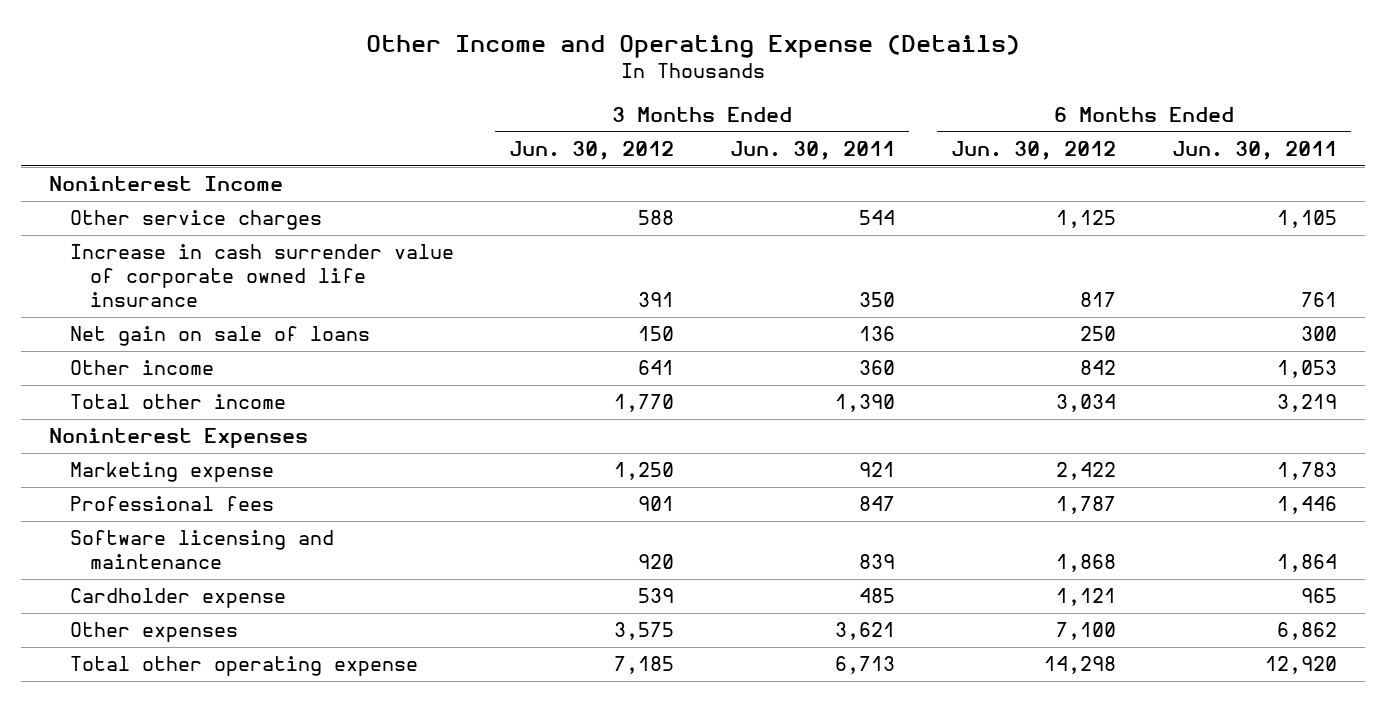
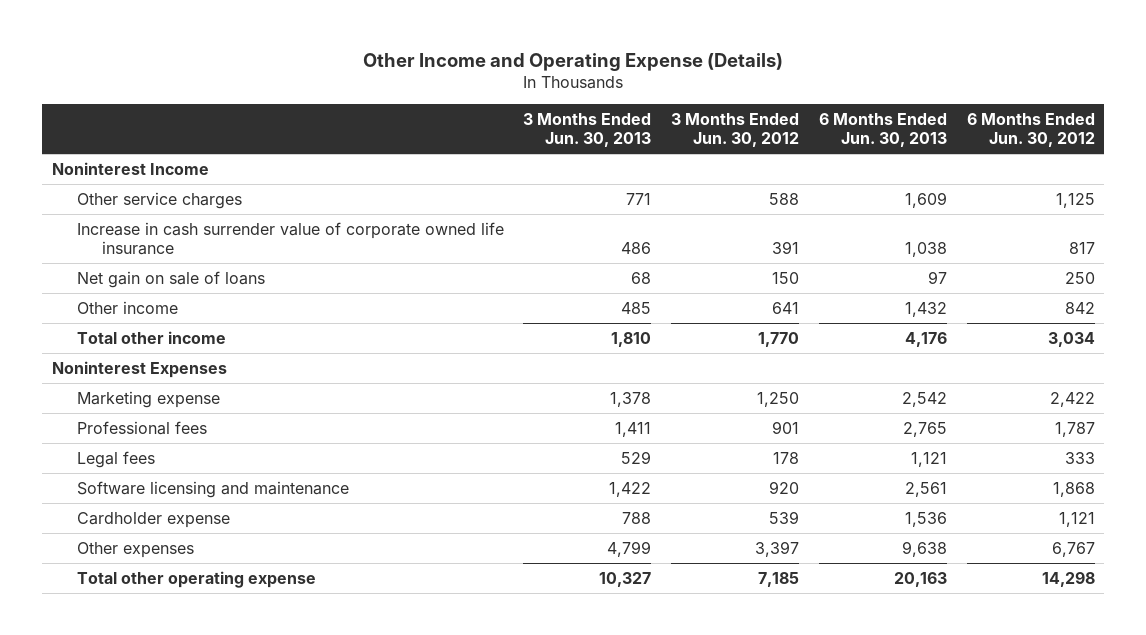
- | 3 Months Ended Jun. 30, 2012 | 3 Months Ended Jun. 30, 2011 | 6 Months Ended Jun. 30, 2012 | 6 Months Ended Jun. 30, 2011
+ | 3 Months Ended Jun. 30, 2013 | 3 Months Ended Jun. 30, 2012 | 6 Months Ended Jun. 30, 2013 | 6 Months Ended Jun. 30, 2012
+ Legal fees | 529 | 178 | 1,121 | 333
- Other expenses | 3,575 | 3,621 | 7,100 | 6,862
+ Other expenses | 4,799 | 3,397 | 9,638 | 6,767

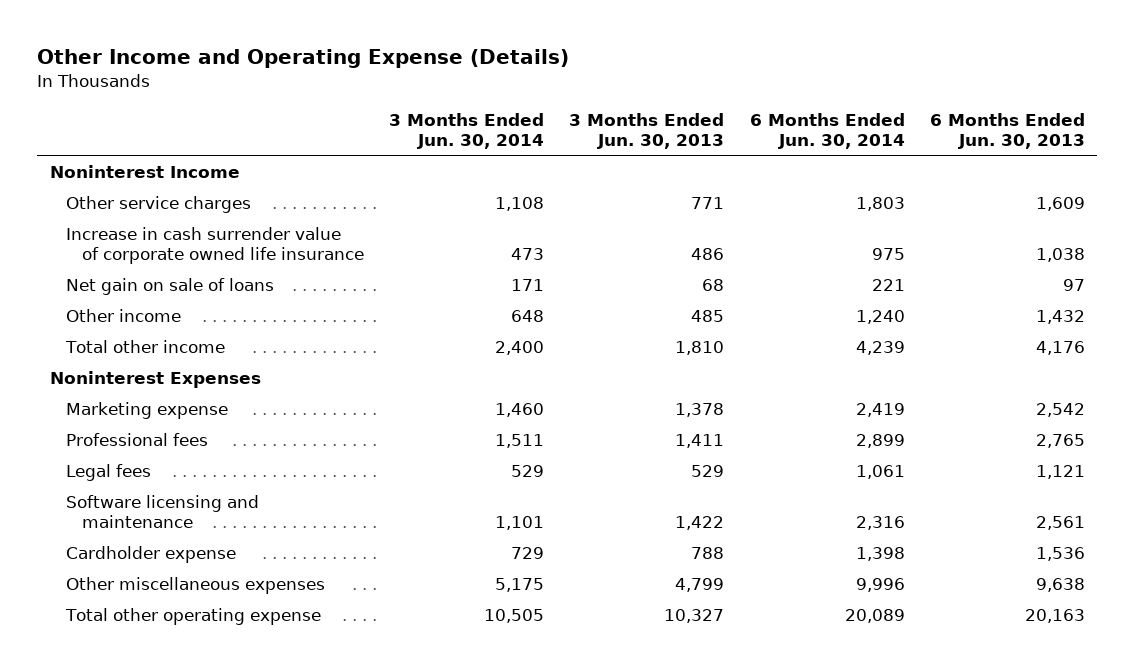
- | 3 Months Ended Jun. 30, 2013 | 3 Months Ended Jun. 30, 2012 | 6 Months Ended Jun. 30, 2013 | 6 Months Ended Jun. 30, 2012
+ | 3 Months Ended Jun. 30, 2014 | 3 Months Ended Jun. 30, 2013 | 6 Months Ended Jun. 30, 2014 | 6 Months Ended Jun. 30, 2013
- Other expenses | 4,799 | 3,397 | 9,638 | 6,767
+ Other miscellaneous expenses | 5,175 | 4,799 | 9,996 | 9,638

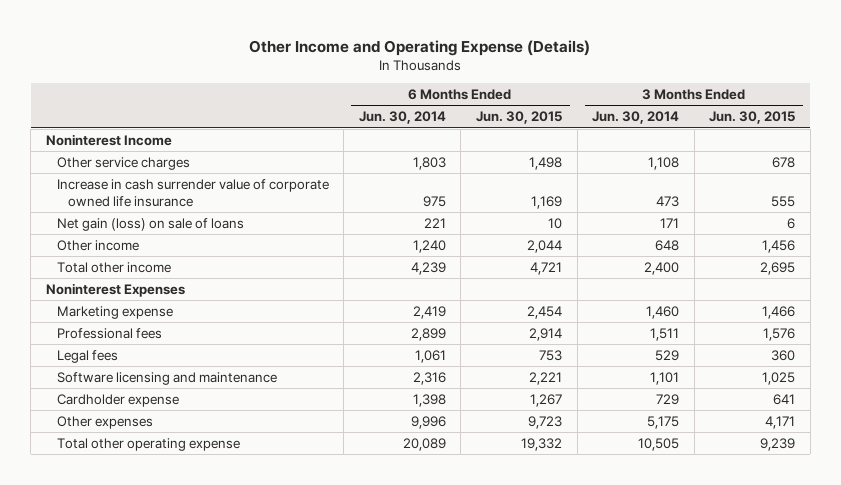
- | 3 Months Ended Jun. 30, 2014 | 3 Months Ended Jun. 30, 2013 | 6 Months Ended Jun. 30, 2014 | 6 Months Ended Jun. 30, 2013
+ | 6 Months Ended Jun. 30, 2014 | 6 Months Ended Jun. 30, 2015 | 3 Months Ended Jun. 30, 2014 | 3 Months Ended Jun. 30, 2015
- Net gain on sale of loans | 171 | 68 | 221 | 97
+ Net gain (loss) on sale of loans | 221 | 10 | 171 | 6
- Other miscellaneous expenses | 5,175 | 4,799 | 9,996 | 9,638
+ Other expenses | 9,996 | 9,723 | 5,175 | 4,171

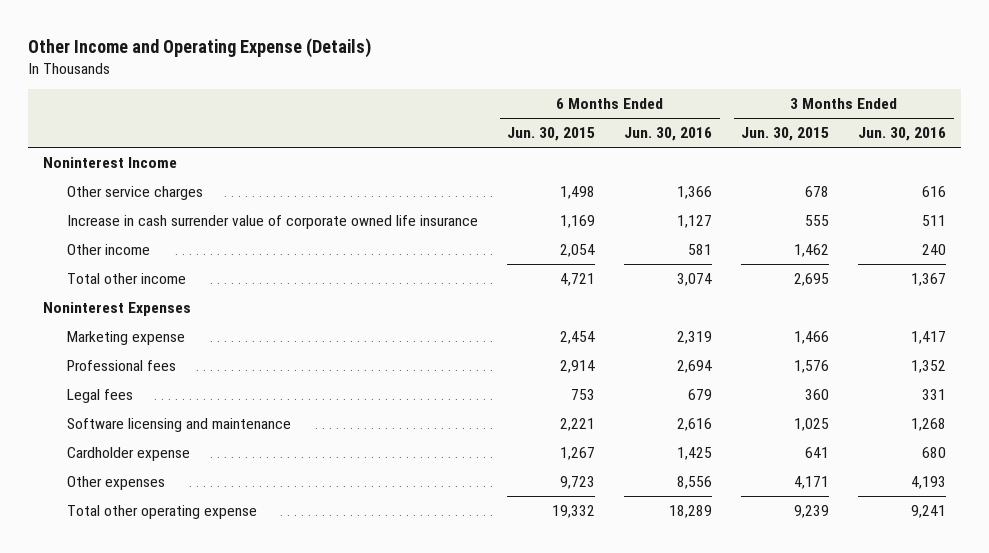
- | 6 Months Ended Jun. 30, 2014 | 6 Months Ended Jun. 30, 2015 | 3 Months Ended Jun. 30, 2014 | 3 Months Ended Jun. 30, 2015
+ | 6 Months Ended Jun. 30, 2015 | 6 Months Ended Jun. 30, 2016 | 3 Months Ended Jun. 30, 2015 | 3 Months Ended Jun. 30, 2016
- Net gain (loss) on sale of loans | 221 | 10 | 171 | 6
- Other income | 1,240 | 2,044 | 648 | 1,456
+ Other income | 2,054 | 581 | 1,462 | 240

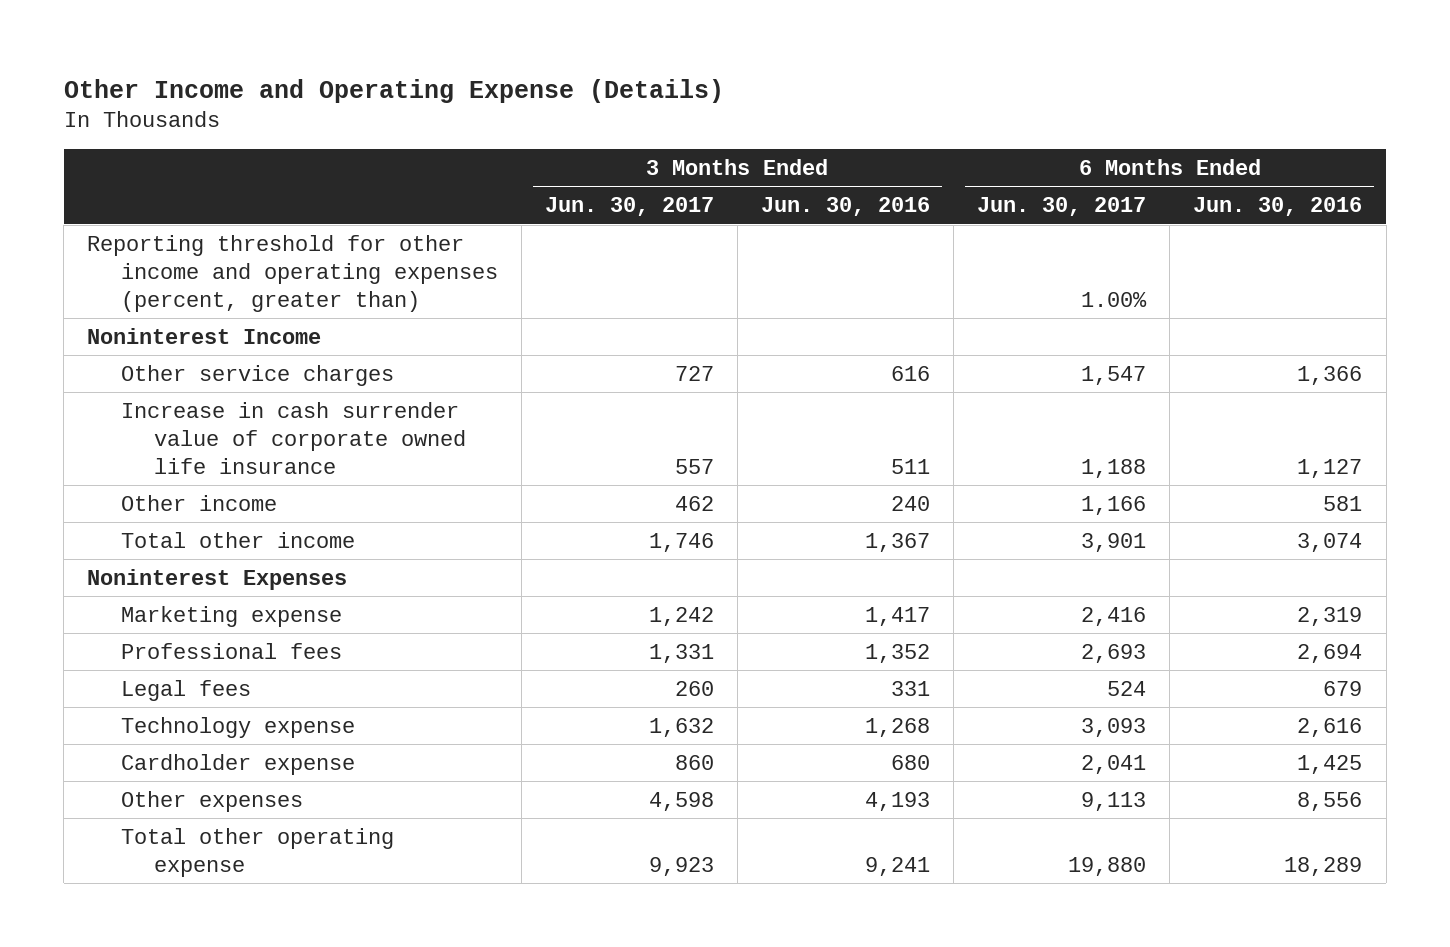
- | 6 Months Ended Jun. 30, 2015 | 6 Months Ended Jun. 30, 2016 | 3 Months Ended Jun. 30, 2015 | 3 Months Ended Jun. 30, 2016
+ | 3 Months Ended Jun. 30, 2017 | 3 Months Ended Jun. 30, 2016 | 6 Months Ended Jun. 30, 2017 | 6 Months Ended Jun. 30, 2016
+ Reporting threshold for other income and operating expenses (percent, greater than) | | | 1.00% |
- Software licensing and maintenance | 2,221 | 2,616 | 1,025 | 1,268
+ Technology expense | 1,632 | 1,268 | 3,093 | 2,616

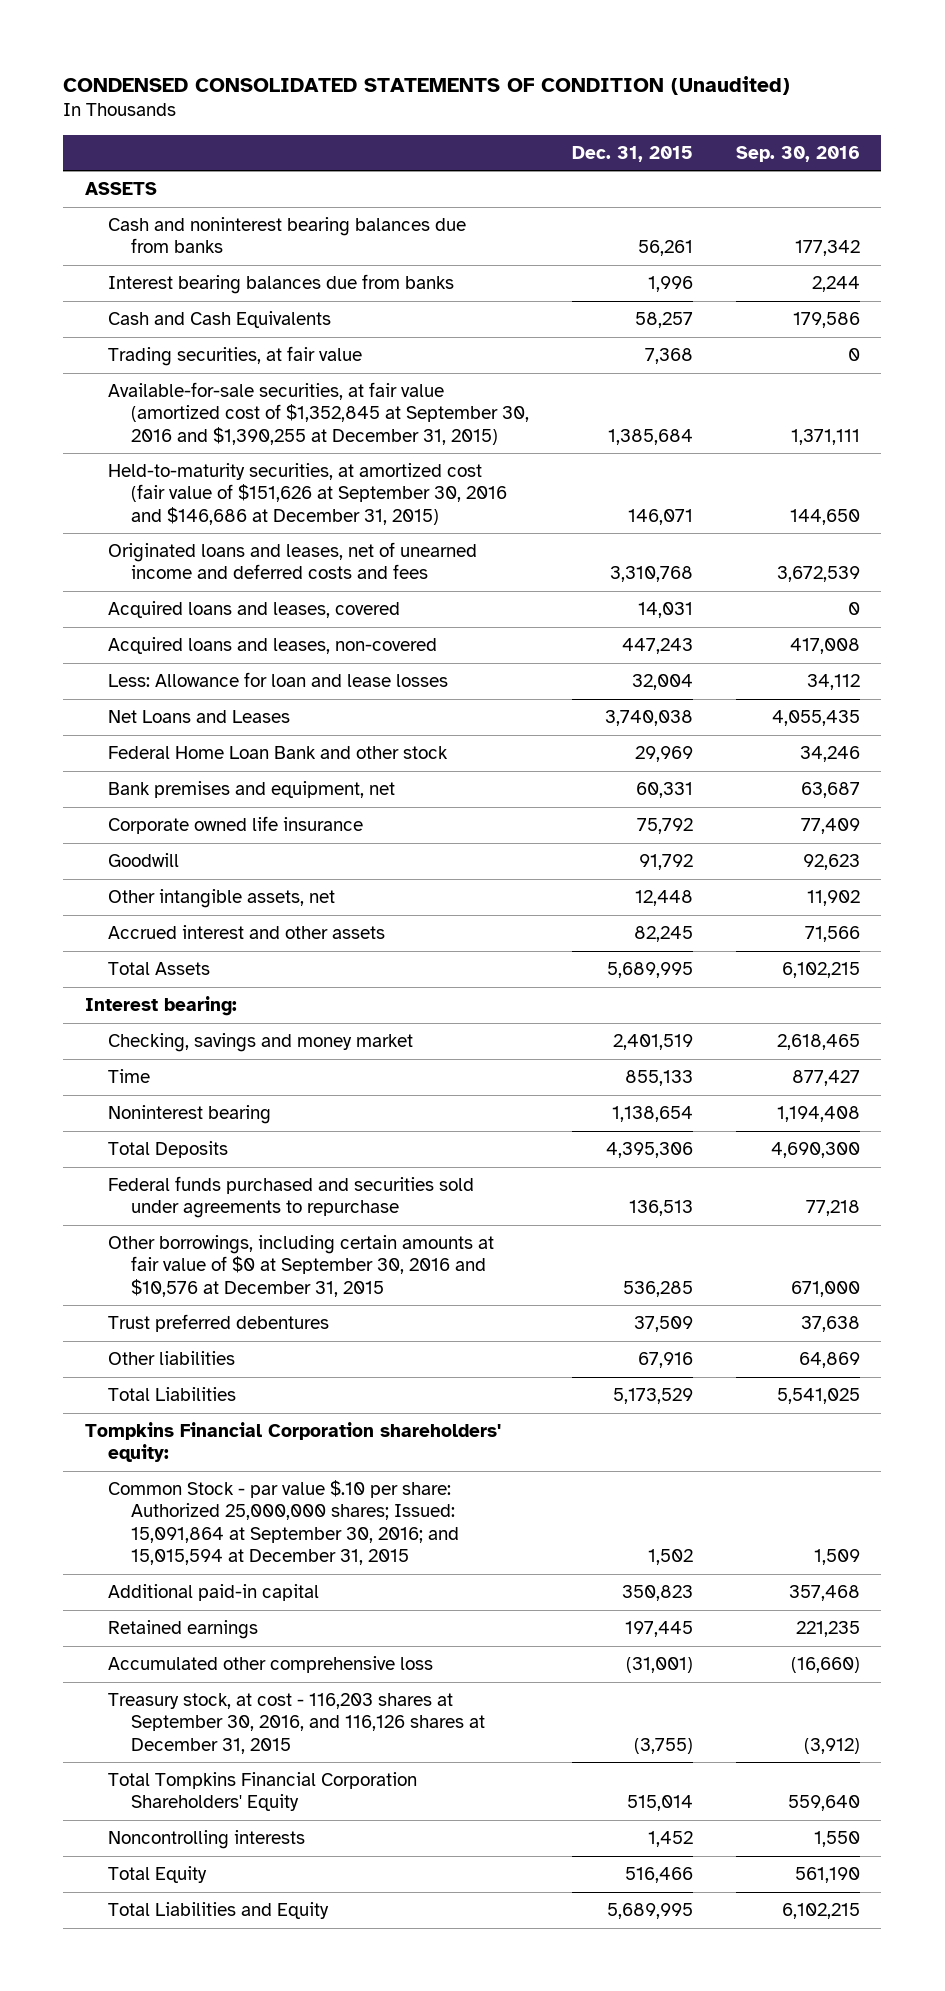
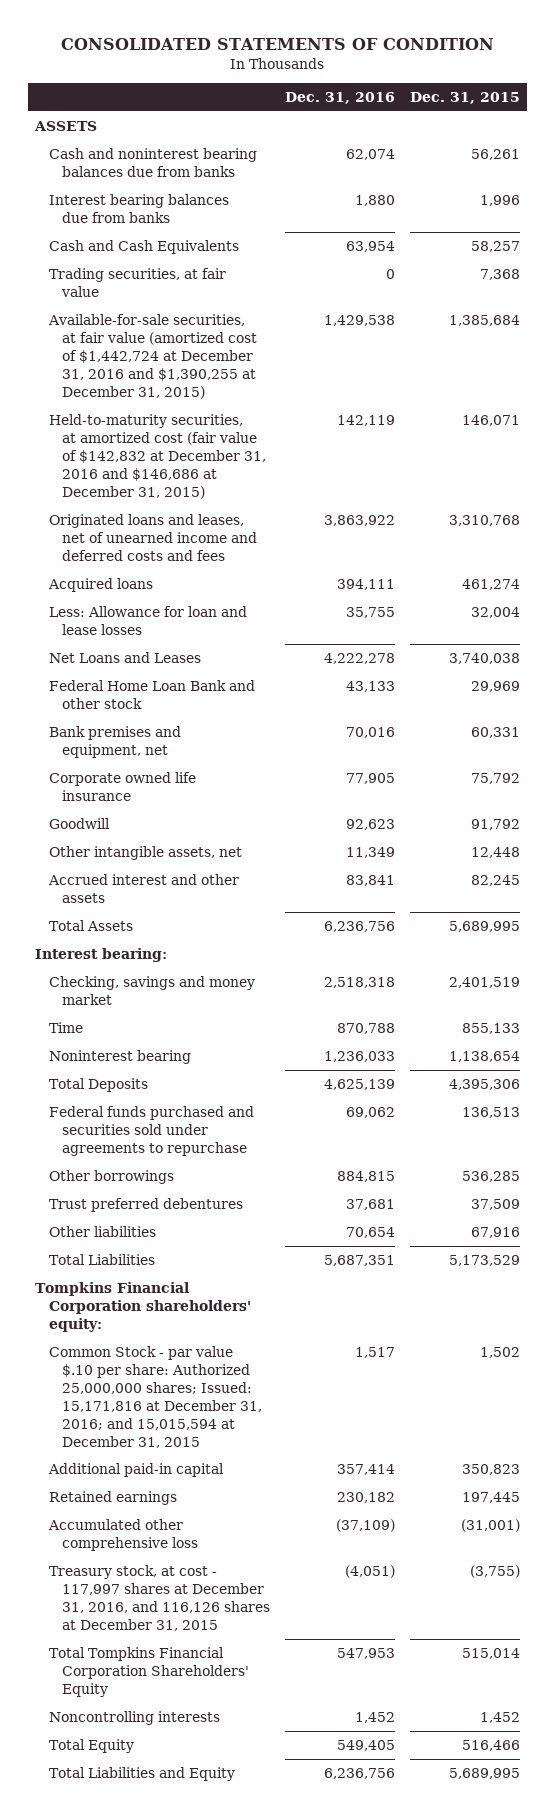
- CONDENSED CONSOLIDATED STATEMENTS OF CONDITION (Unaudited)
+ CONSOLIDATED STATEMENTS OF CONDITION
- | Dec. 31, 2015 | Sep. 30, 2016
+ | Dec. 31, 2016 | Dec. 31, 2015
- Available-for-sale securities, at fair value (amortized cost of $1,352,845 at September 30, 2016 and $1,390,255 at December 31, 2015) | 1,385,684 | 1,371,111
- Held-to-maturity securities, at amortized cost (fair value of $151,626 at September 30, 2016 and $146,686 at December 31, 2015) | 146,071 | 144,650
+ Available-for-sale securities, at fair value (amortized cost of $1,442,724 at December 31, 2016 and $1,390,255 at December 31, 2015) | 1,429,538 | 1,385,684
+ Held-to-maturity securities, at amortized cost (fair value of $142,832 at December 31, 2016 and $146,686 at December 31, 2015) | 142,119 | 146,071
- Acquired loans and leases, covered | 14,031 | 0
- Acquired loans and leases, non-covered | 447,243 | 417,008
+ Acquired loans | 394,111 | 461,274
- Other borrowings, including certain amounts at fair value of $0 at September 30, 2016 and $10,576 at December 31, 2015 | 536,285 | 671,000
+ Other borrowings | 884,815 | 536,285
- Common Stock - par value $.10 per share: Authorized 25,000,000 shares; Issued: 15,091,864 at September 30, 2016; and 15,015,594 at December 31, 2015 | 1,502 | 1,509
+ Common Stock - par value $.10 per share: Authorized 25,000,000 shares; Issued: 15,171,816 at December 31, 2016; and 15,015,594 at December 31, 2015 | 1,517 | 1,502
- Treasury stock, at cost - 116,203 shares at September 30, 2016, and 116,126 shares at December 31, 2015 | (3,755) | (3,912)
+ Treasury stock, at cost - 117,997 shares at December 31, 2016, and 116,126 shares at December 31, 2015 | (4,051) | (3,755)

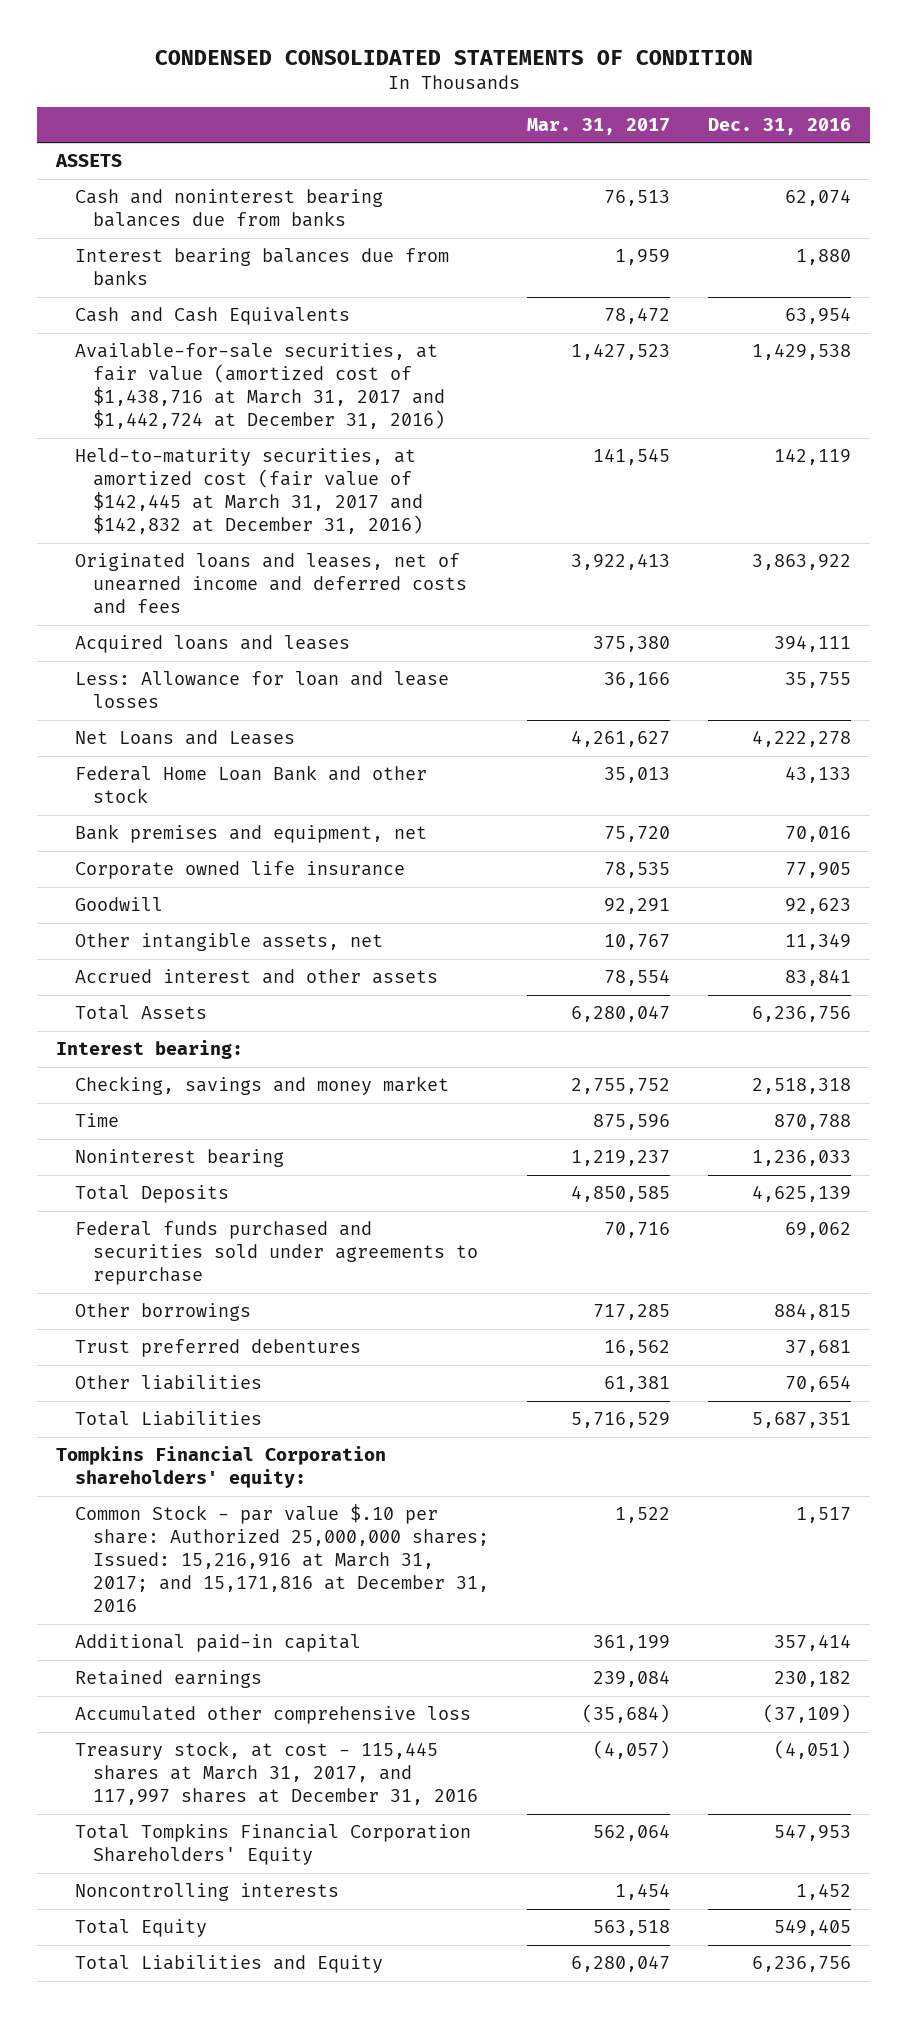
- CONSOLIDATED STATEMENTS OF CONDITION
+ CONDENSED CONSOLIDATED STATEMENTS OF CONDITION
- | Dec. 31, 2016 | Dec. 31, 2015
+ | Mar. 31, 2017 | Dec. 31, 2016
- Trading securities, at fair value | 0 | 7,368
- Available-for-sale securities, at fair value (amortized cost of $1,442,724 at December 31, 2016 and $1,390,255 at December 31, 2015) | 1,429,538 | 1,385,684
- Held-to-maturity securities, at amortized cost (fair value of $142,832 at December 31, 2016 and $146,686 at December 31, 2015) | 142,119 | 146,071
+ Available-for-sale securities, at fair value (amortized cost of $1,438,716 at March 31, 2017 and $1,442,724 at December 31, 2016) | 1,427,523 | 1,429,538
+ Held-to-maturity securities, at amortized cost (fair value of $142,445 at March 31, 2017 and $142,832 at December 31, 2016) | 141,545 | 142,119
- Acquired loans | 394,111 | 461,274
+ Acquired loans and leases | 375,380 | 394,111
- Common Stock - par value $.10 per share: Authorized 25,000,000 shares; Issued: 15,171,816 at December 31, 2016; and 15,015,594 at December 31, 2015 | 1,517 | 1,502
+ Common Stock - par value $.10 per share: Authorized 25,000,000 shares; Issued: 15,216,916 at March 31, 2017; and 15,171,816 at December 31, 2016 | 1,522 | 1,517
- Treasury stock, at cost - 117,997 shares at December 31, 2016, and 116,126 shares at December 31, 2015 | (4,051) | (3,755)
+ Treasury stock, at cost - 115,445 shares at March 31, 2017, and 117,997 shares at December 31, 2016 | (4,057) | (4,051)

